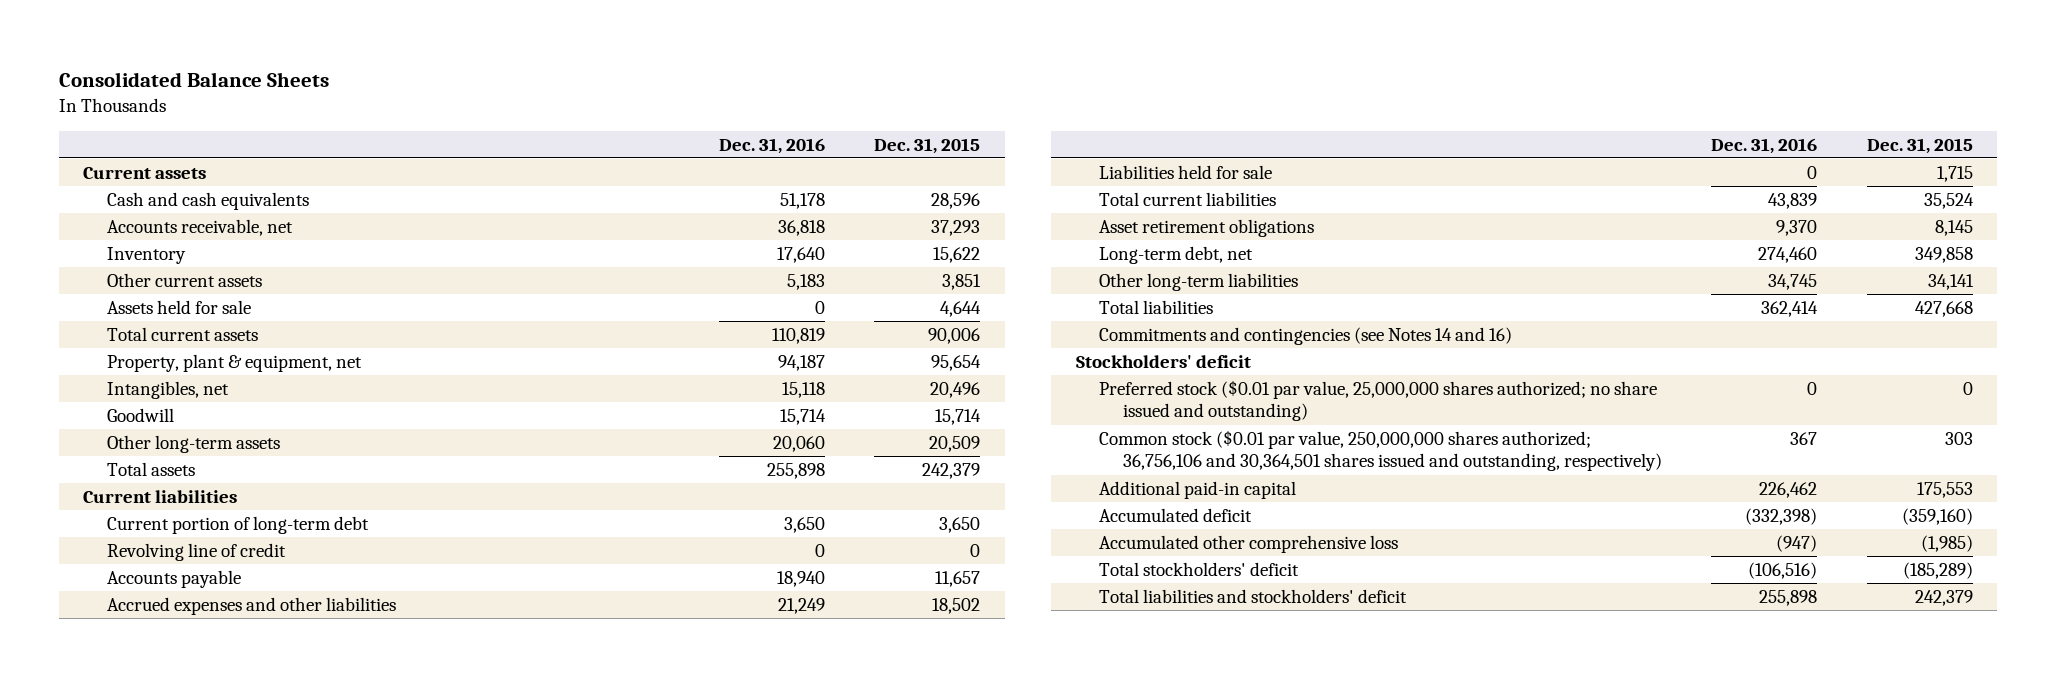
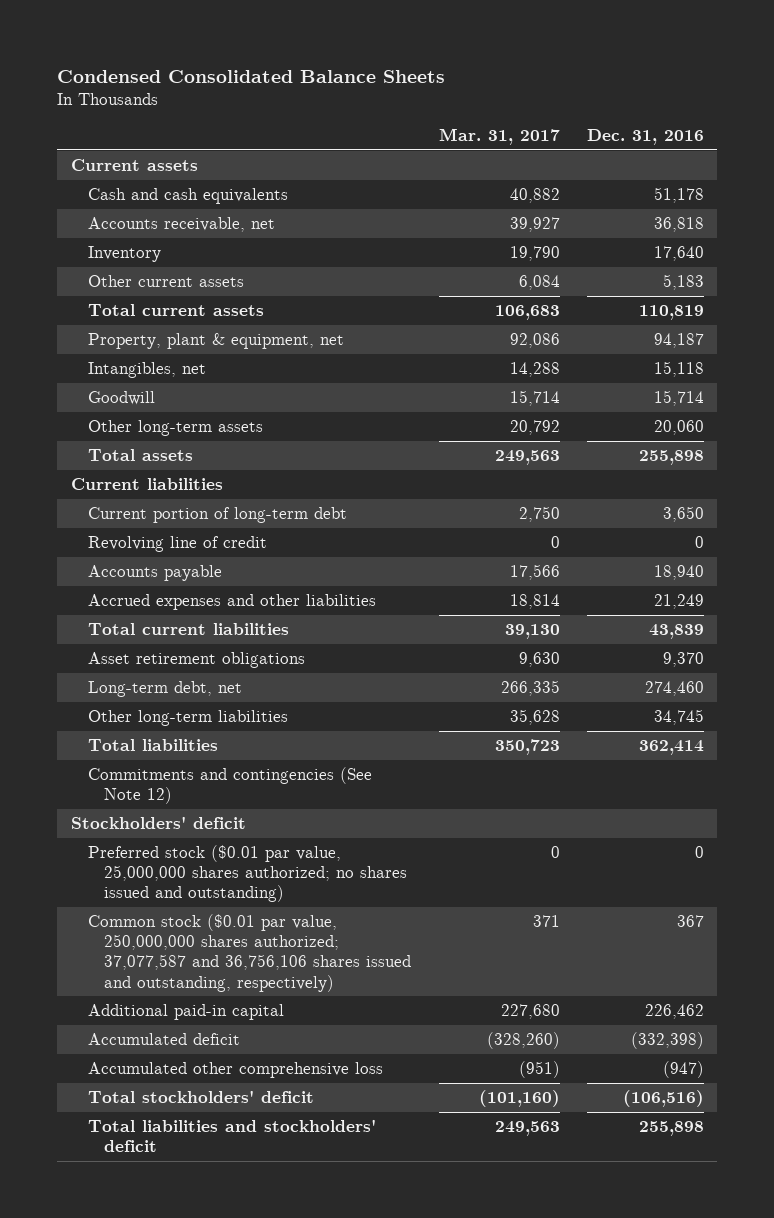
- Consolidated Balance Sheets
+ Condensed Consolidated Balance Sheets
- | Dec. 31, 2016 | Dec. 31, 2015
+ | Mar. 31, 2017 | Dec. 31, 2016
- Assets held for sale | 0 | 4,644
- Liabilities held for sale | 0 | 1,715
- Commitments and contingencies (see Notes 14 and 16)
+ Commitments and contingencies (See Note 12)
- Preferred stock ($0.01 par value, 25,000,000 shares authorized; no share issued and outstanding) | 0 | 0
- Common stock ($0.01 par value, 250,000,000 shares authorized; 36,756,106 and 30,364,501 shares issued and outstanding, respectively) | 367 | 303
+ Preferred stock ($0.01 par value, 25,000,000 shares authorized; no shares issued and outstanding) | 0 | 0
+ Common stock ($0.01 par value, 250,000,000 shares authorized; 37,077,587 and 36,756,106 shares issued and outstanding, respectively) | 371 | 367

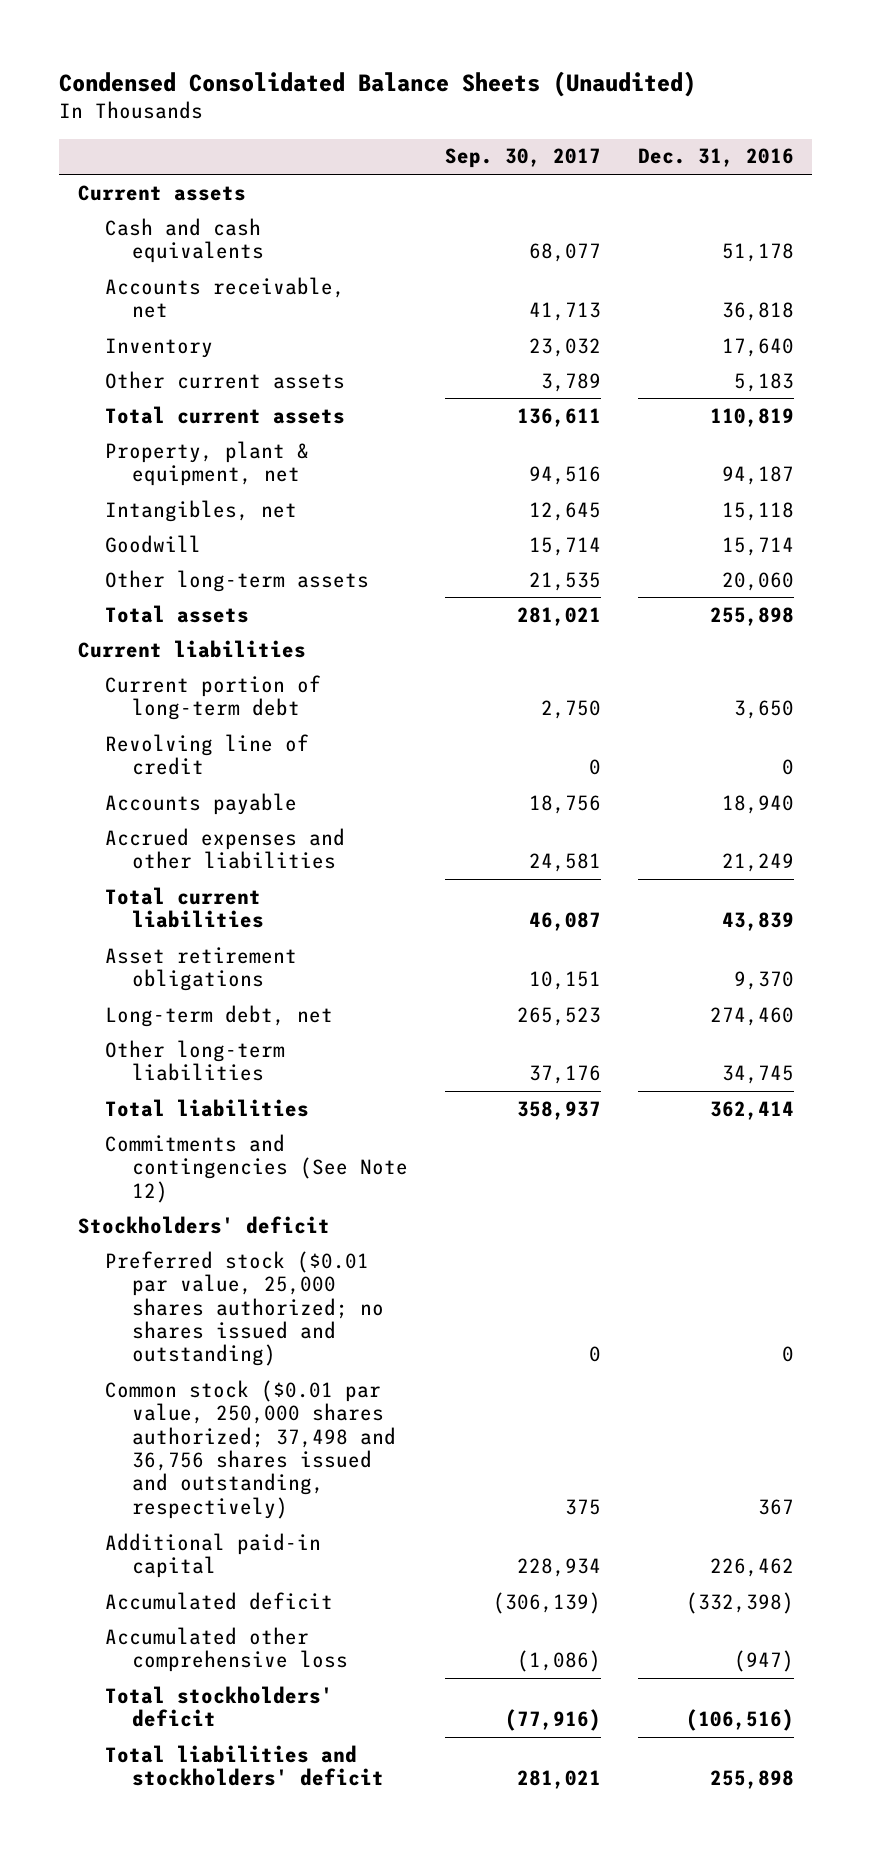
- Condensed Consolidated Balance Sheets
+ Condensed Consolidated Balance Sheets (Unaudited)
- | Mar. 31, 2017 | Dec. 31, 2016
+ | Sep. 30, 2017 | Dec. 31, 2016
- Preferred stock ($0.01 par value, 25,000,000 shares authorized; no shares issued and outstanding) | 0 | 0
- Common stock ($0.01 par value, 250,000,000 shares authorized; 37,077,587 and 36,756,106 shares issued and outstanding, respectively) | 371 | 367
+ Preferred stock ($0.01 par value, 25,000 shares authorized; no shares issued and outstanding) | 0 | 0
+ Common stock ($0.01 par value, 250,000 shares authorized; 37,498 and 36,756 shares issued and outstanding, respectively) | 375 | 367

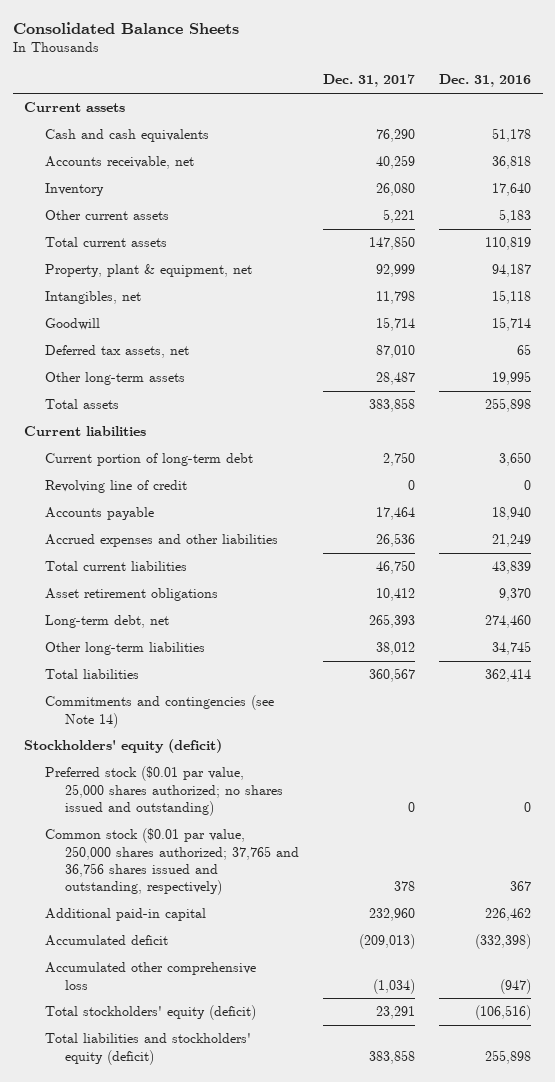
- Condensed Consolidated Balance Sheets (Unaudited)
+ Consolidated Balance Sheets
- | Sep. 30, 2017 | Dec. 31, 2016
+ | Dec. 31, 2017 | Dec. 31, 2016
- Other long-term assets | 21,535 | 20,060
+ Deferred tax assets, net | 87,010 | 65
+ Other long-term assets | 28,487 | 19,995
- Commitments and contingencies (See Note 12)
- Stockholders' deficit
+ Commitments and contingencies (see Note 14)
+ Stockholders' equity (deficit)
- Common stock ($0.01 par value, 250,000 shares authorized; 37,498 and 36,756 shares issued and outstanding, respectively) | 375 | 367
+ Common stock ($0.01 par value, 250,000 shares authorized; 37,765 and 36,756 shares issued and outstanding, respectively) | 378 | 367
- Total stockholders' deficit | (77,916) | (106,516)
- Total liabilities and stockholders' deficit | 281,021 | 255,898
+ Total stockholders' equity (deficit) | 23,291 | (106,516)
+ Total liabilities and stockholders' equity (deficit) | 383,858 | 255,898

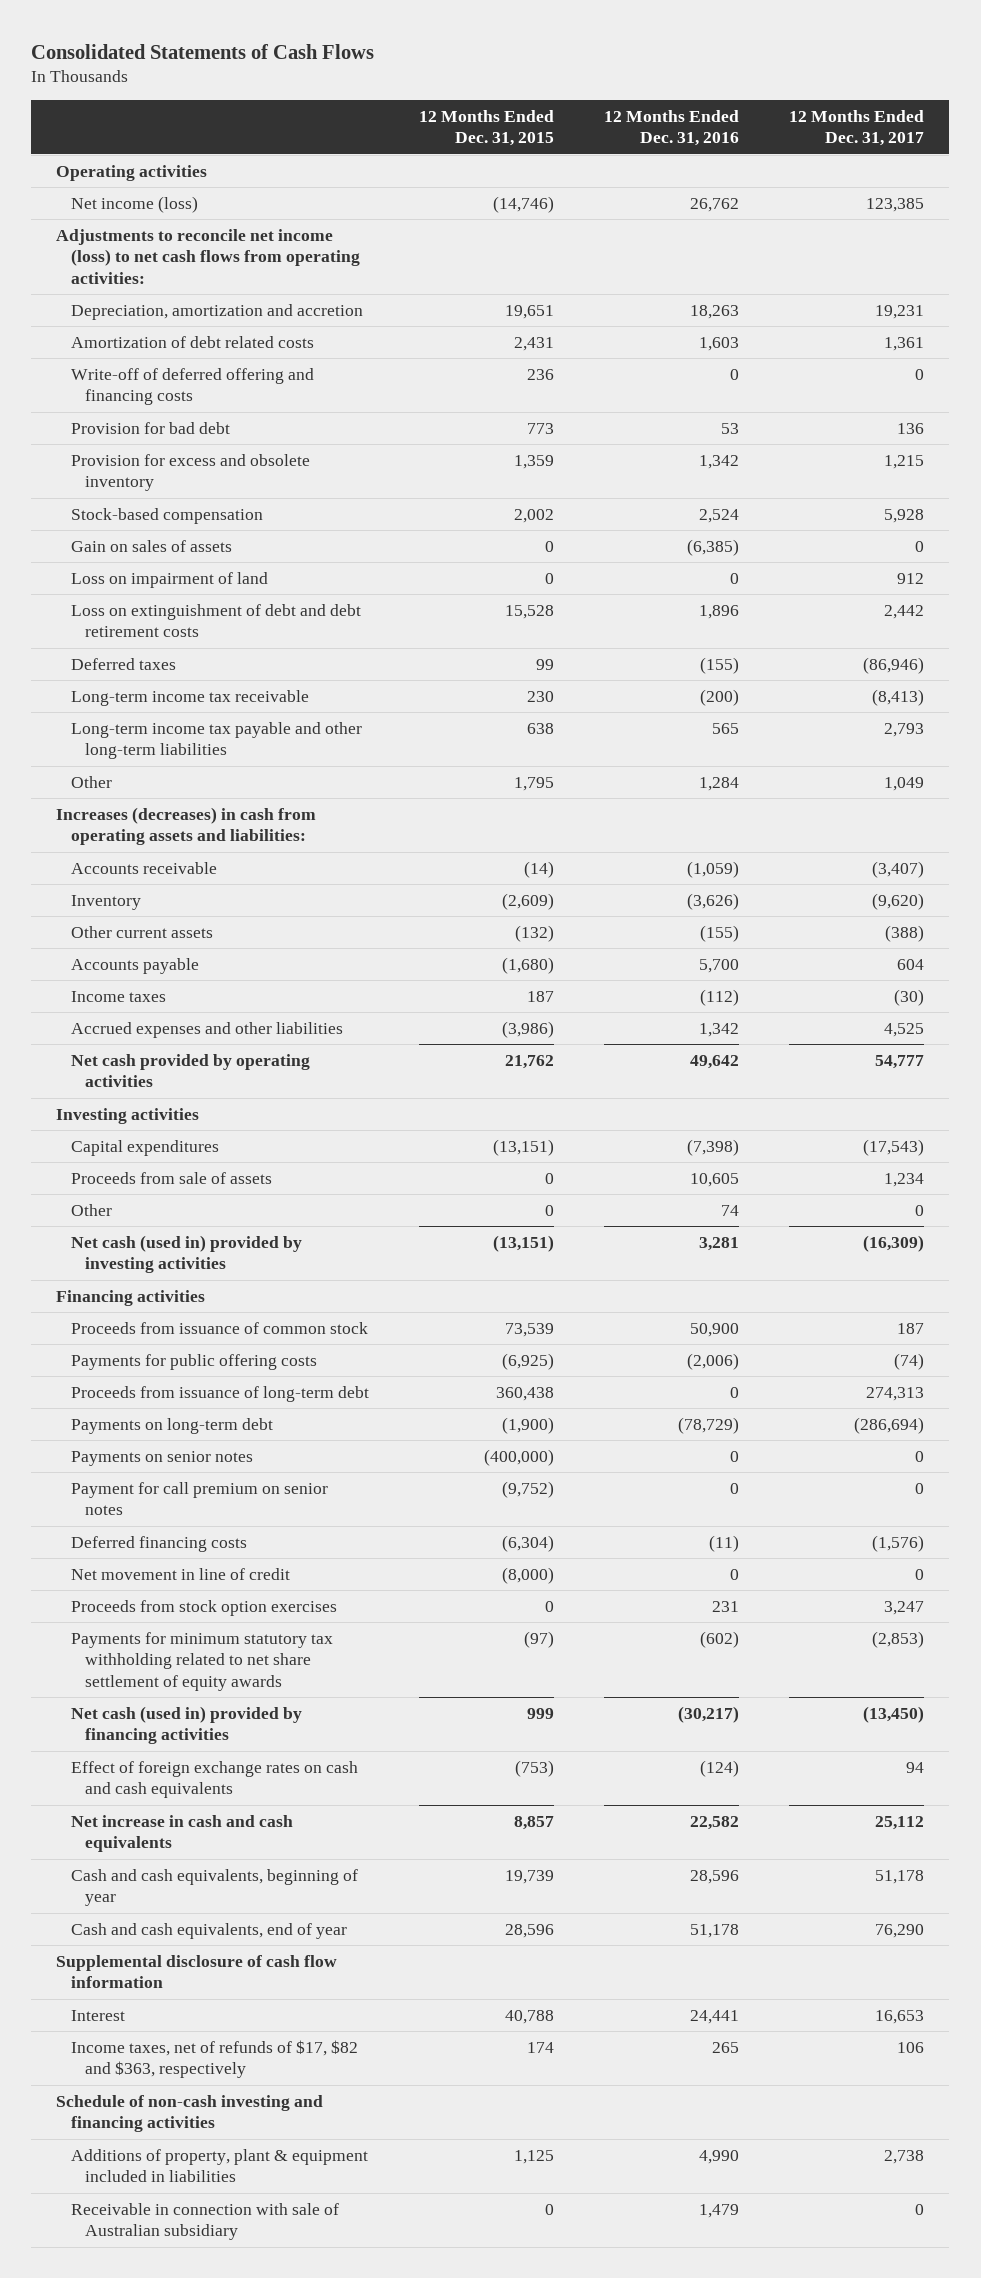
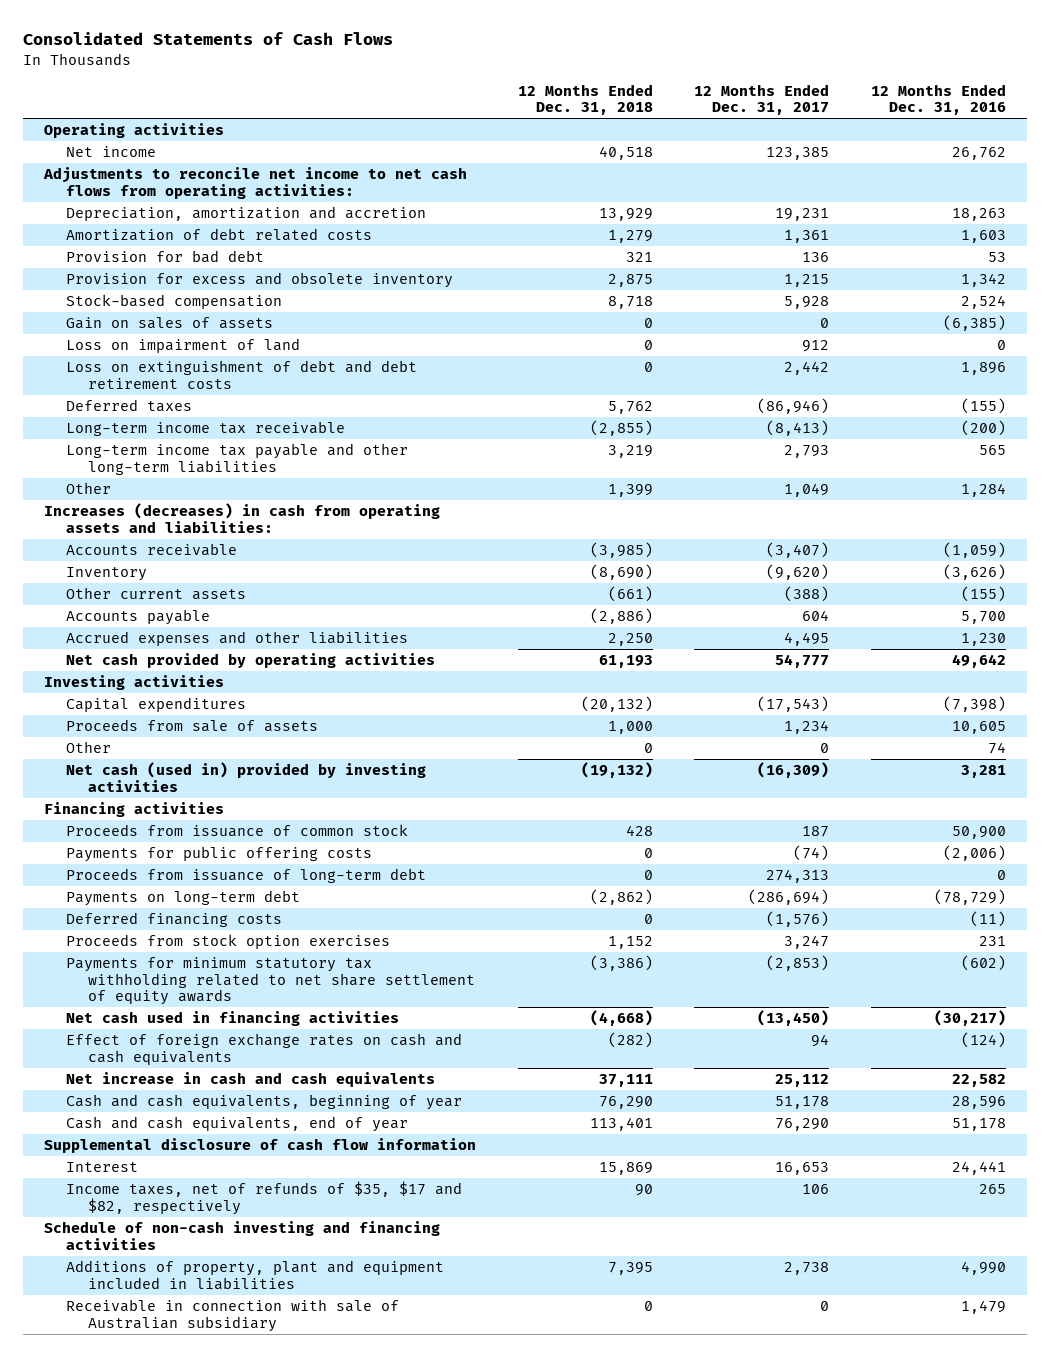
- | 12 Months Ended Dec. 31, 2015 | 12 Months Ended Dec. 31, 2016 | 12 Months Ended Dec. 31, 2017
+ | 12 Months Ended Dec. 31, 2018 | 12 Months Ended Dec. 31, 2017 | 12 Months Ended Dec. 31, 2016
- Net income (loss) | (14,746) | 26,762 | 123,385
- Adjustments to reconcile net income (loss) to net cash flows from operating activities:
+ Net income | 40,518 | 123,385 | 26,762
+ Adjustments to reconcile net income to net cash flows from operating activities:
- Write-off of deferred offering and financing costs | 236 | 0 | 0
- Income taxes | 187 | (112) | (30)
- Accrued expenses and other liabilities | (3,986) | 1,342 | 4,525
+ Accrued expenses and other liabilities | 2,250 | 4,495 | 1,230
- Payments on senior notes | (400,000) | 0 | 0
- Payment for call premium on senior notes | (9,752) | 0 | 0
- Net movement in line of credit | (8,000) | 0 | 0
- Net cash (used in) provided by financing activities | 999 | (30,217) | (13,450)
+ Net cash used in financing activities | (4,668) | (13,450) | (30,217)
- Income taxes, net of refunds of $17, $82 and $363, respectively | 174 | 265 | 106
+ Income taxes, net of refunds of $35, $17 and $82, respectively | 90 | 106 | 265
- Additions of property, plant & equipment included in liabilities | 1,125 | 4,990 | 2,738
+ Additions of property, plant and equipment included in liabilities | 7,395 | 2,738 | 4,990

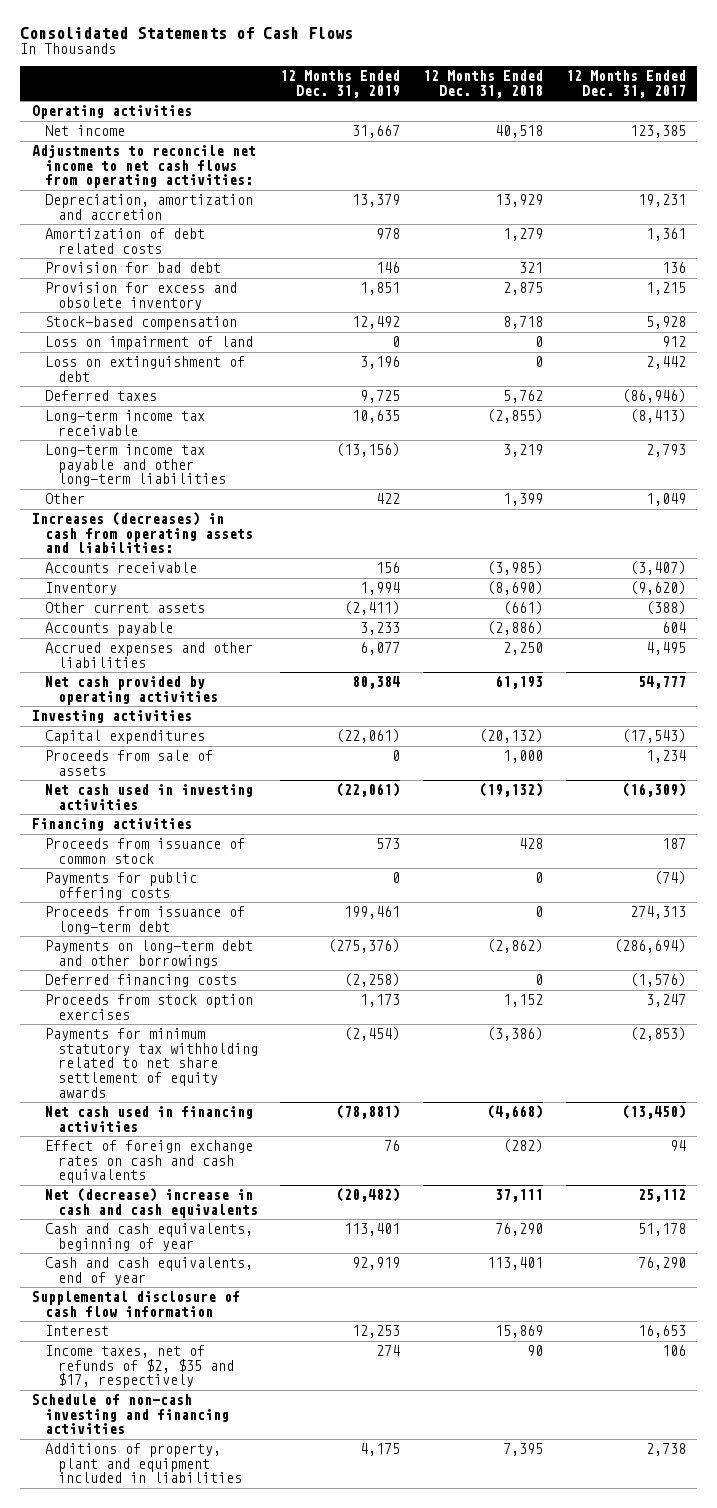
- | 12 Months Ended Dec. 31, 2018 | 12 Months Ended Dec. 31, 2017 | 12 Months Ended Dec. 31, 2016
+ | 12 Months Ended Dec. 31, 2019 | 12 Months Ended Dec. 31, 2018 | 12 Months Ended Dec. 31, 2017
- Gain on sales of assets | 0 | 0 | (6,385)
- Loss on extinguishment of debt and debt retirement costs | 0 | 2,442 | 1,896
+ Loss on extinguishment of debt | 3,196 | 0 | 2,442
- Other | 0 | 0 | 74
- Net cash (used in) provided by investing activities | (19,132) | (16,309) | 3,281
+ Net cash used in investing activities | (22,061) | (19,132) | (16,309)
- Payments on long-term debt | (2,862) | (286,694) | (78,729)
+ Payments on long-term debt and other borrowings | (275,376) | (2,862) | (286,694)
- Net increase in cash and cash equivalents | 37,111 | 25,112 | 22,582
+ Net (decrease) increase in cash and cash equivalents | (20,482) | 37,111 | 25,112
- Income taxes, net of refunds of $35, $17 and $82, respectively | 90 | 106 | 265
+ Income taxes, net of refunds of $2, $35 and $17, respectively | 274 | 90 | 106
- Receivable in connection with sale of Australian subsidiary | 0 | 0 | 1,479

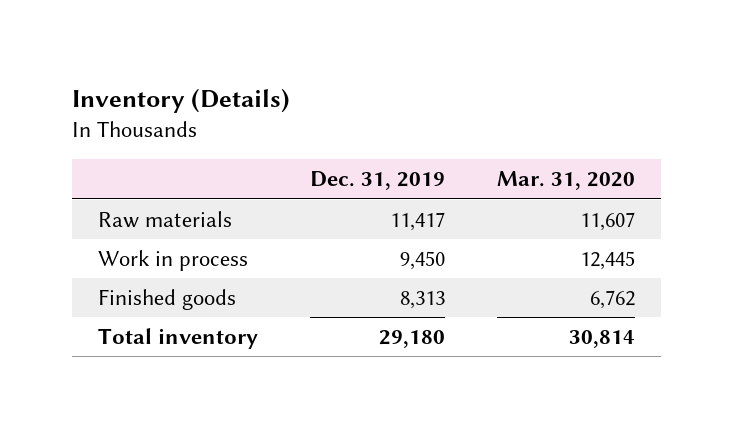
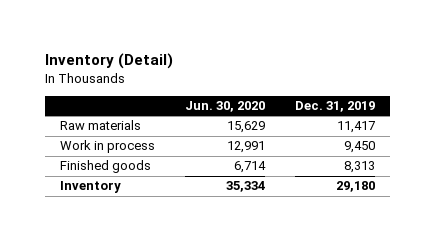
- Inventory (Details)
+ Inventory (Detail)
- | Dec. 31, 2019 | Mar. 31, 2020
+ | Jun. 30, 2020 | Dec. 31, 2019
- Total inventory | 29,180 | 30,814
+ Inventory | 35,334 | 29,180

